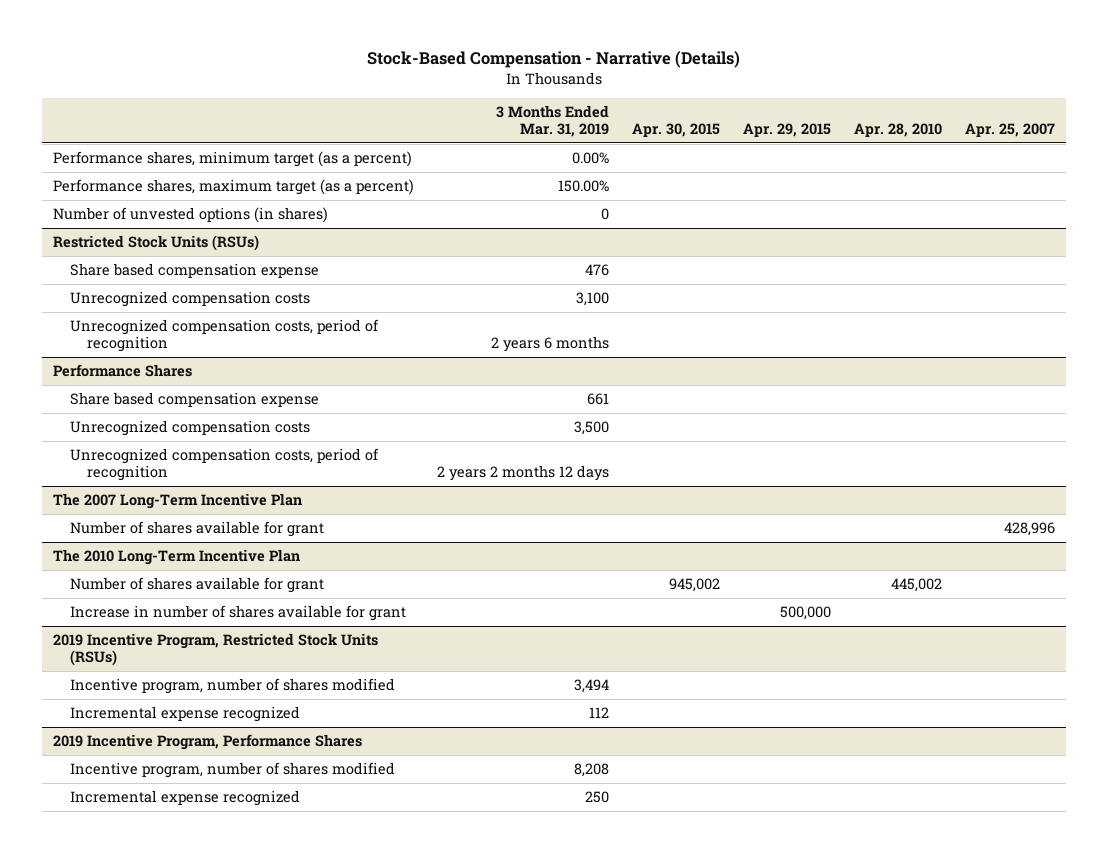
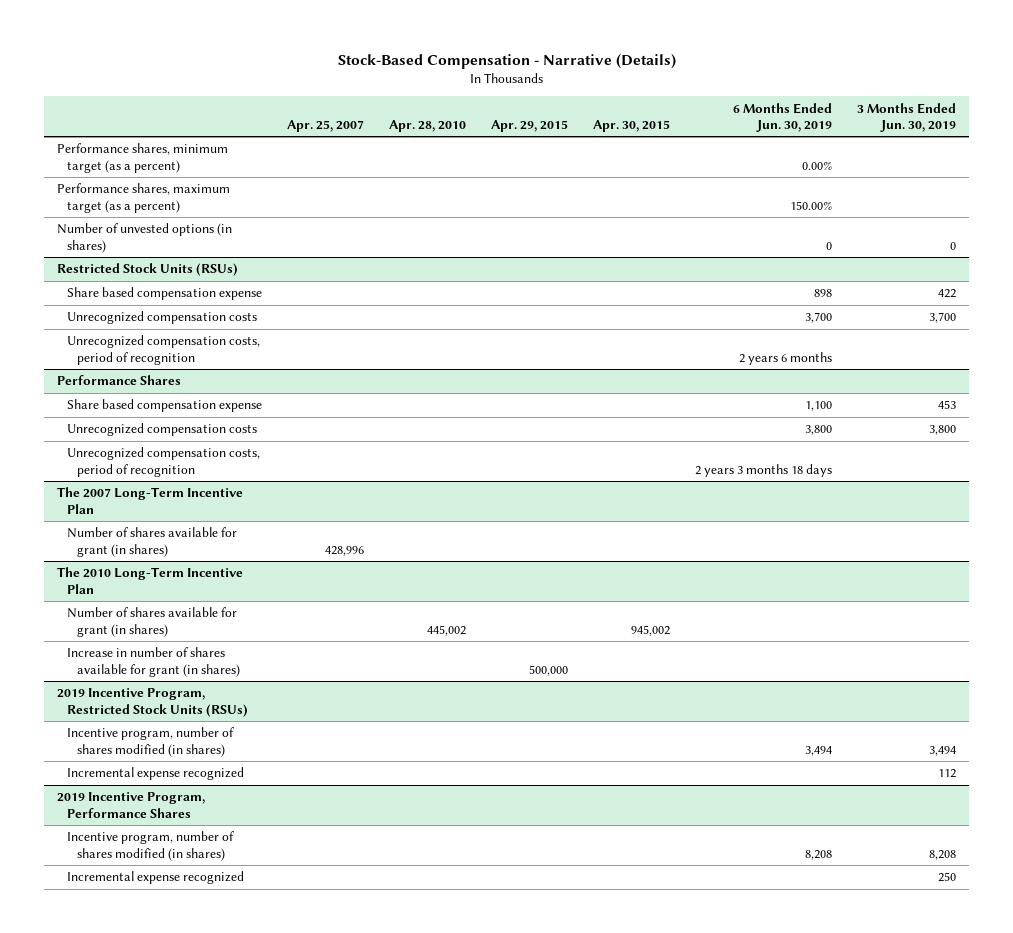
- | 3 Months Ended Mar. 31, 2019 | Apr. 30, 2015 | Apr. 29, 2015 | Apr. 28, 2010 | Apr. 25, 2007
+ | Apr. 25, 2007 | Apr. 28, 2010 | Apr. 29, 2015 | Apr. 30, 2015 | 6 Months Ended Jun. 30, 2019 | 3 Months Ended Jun. 30, 2019
@ The 2007 Long-Term Incentive Plan
- Number of shares available for grant | | | | | 428,996
+ Number of shares available for grant (in shares) | 428,996 | | | | |
@ The 2010 Long-Term Incentive Plan
- Number of shares available for grant | | 945,002 | | 445,002 |
- Increase in number of shares available for grant | | | 500,000 | |
+ Number of shares available for grant (in shares) | | 445,002 | | 945,002 | |
+ Increase in number of shares available for grant (in shares) | | | 500,000 | | |
@ 2019 Incentive Program, Restricted Stock Units (RSUs)
- Incentive program, number of shares modified | 3,494 | | | |
+ Incentive program, number of shares modified (in shares) | | | | | 3,494 | 3,494
@ 2019 Incentive Program, Performance Shares
- Incentive program, number of shares modified | 8,208 | | | |
+ Incentive program, number of shares modified (in shares) | | | | | 8,208 | 8,208

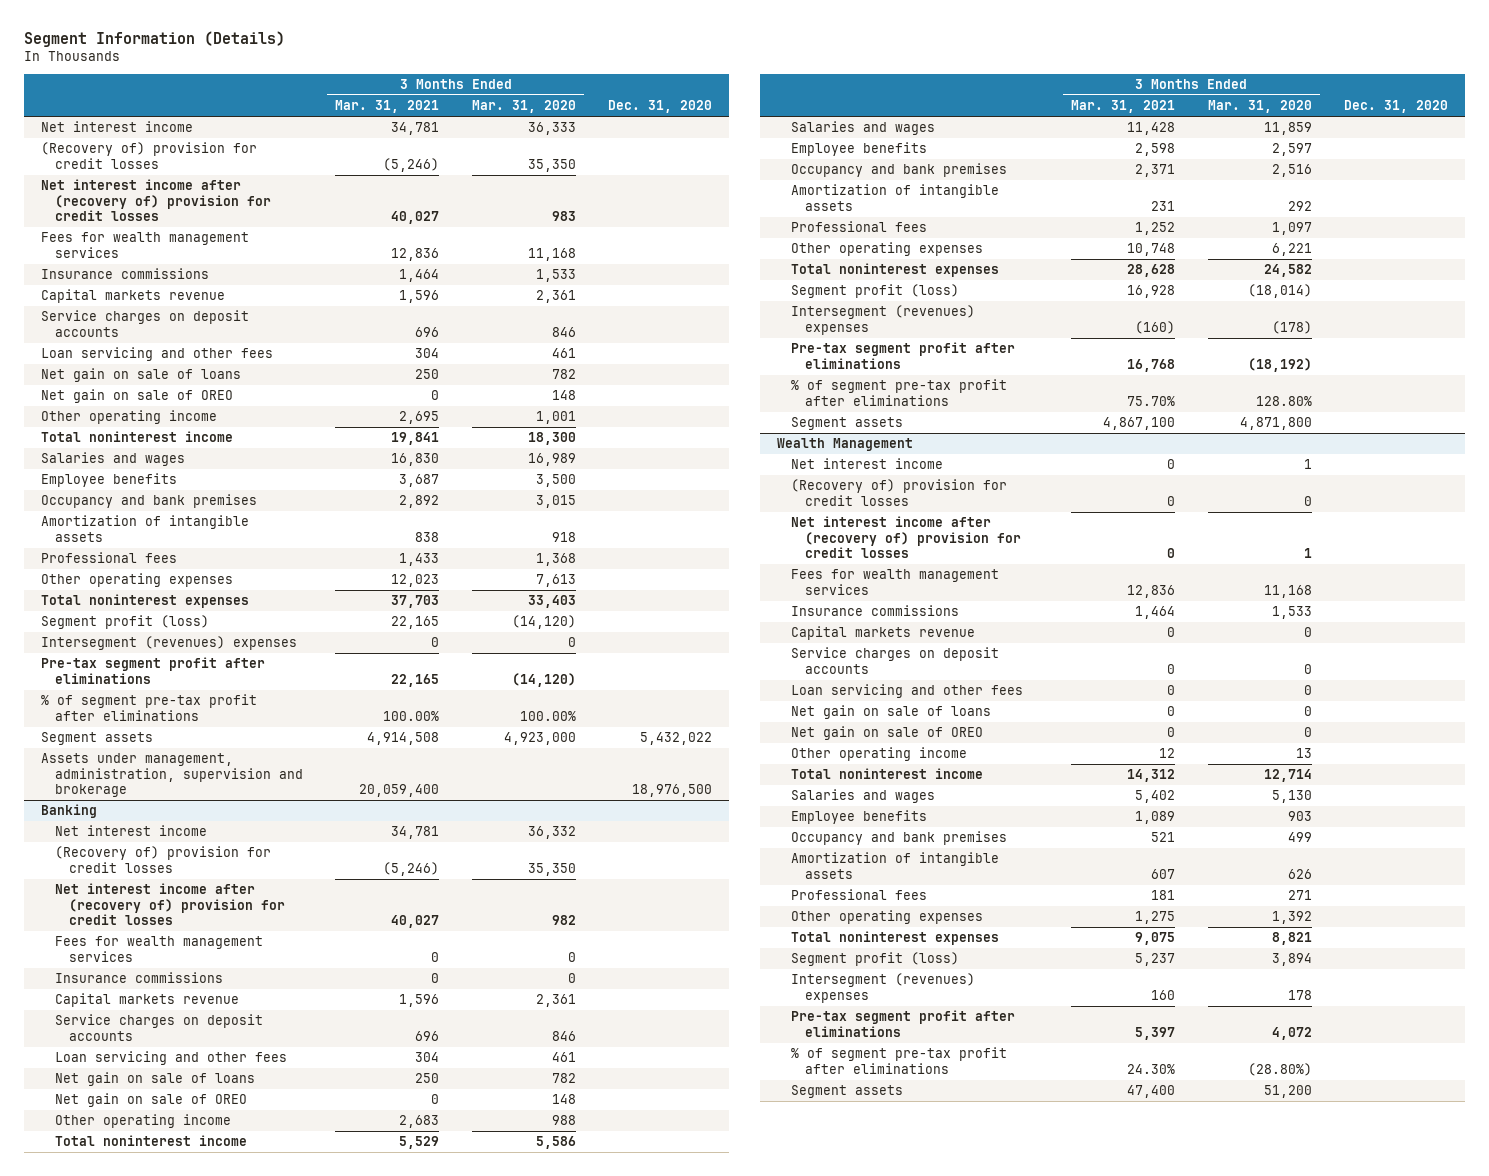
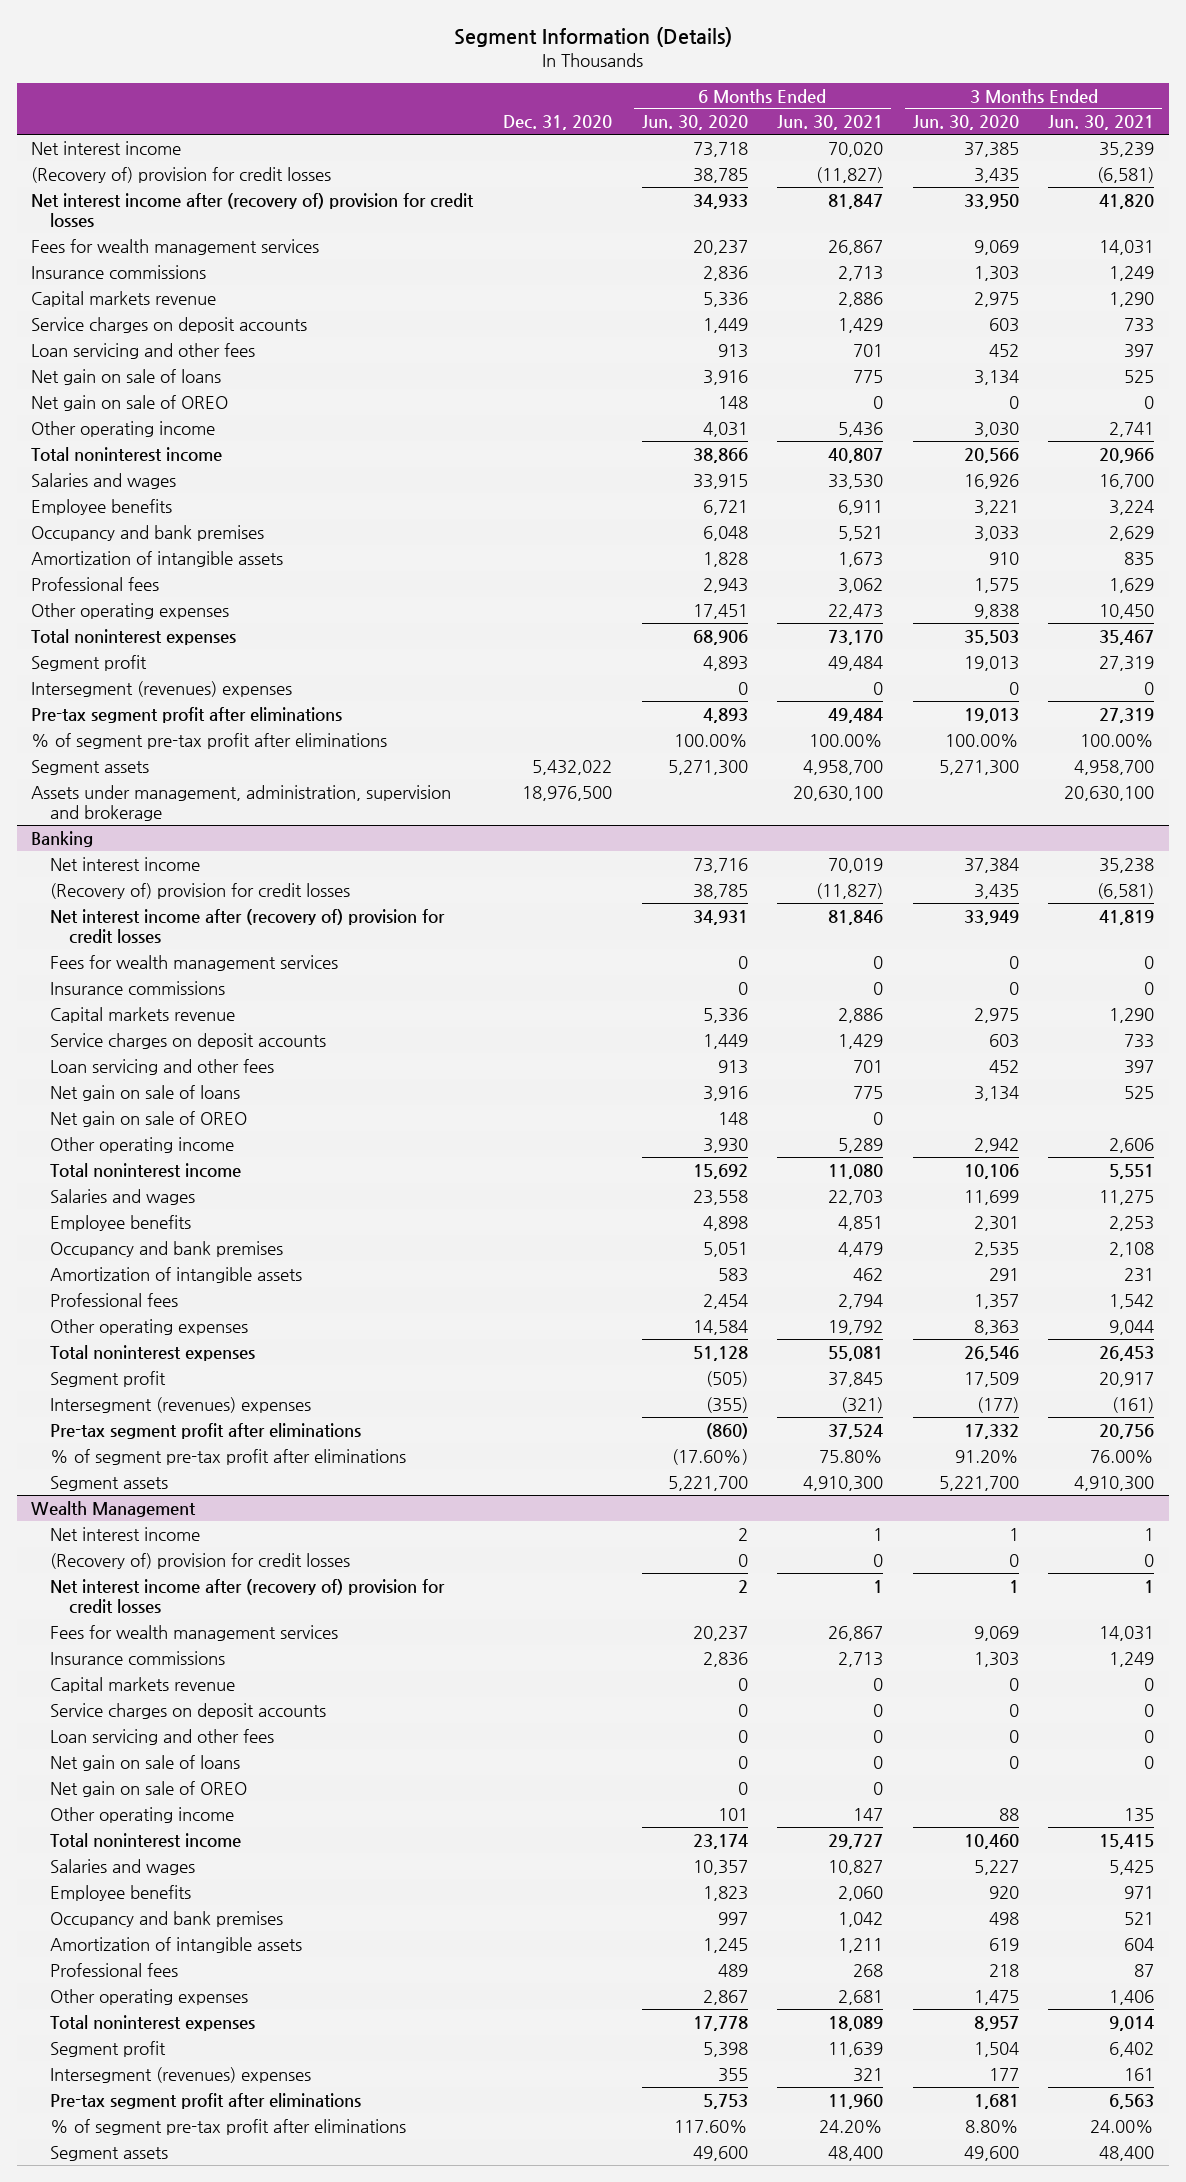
- | 3 Months Ended Mar. 31, 2021 | 3 Months Ended Mar. 31, 2020 | Dec. 31, 2020
+ | Dec. 31, 2020 | 6 Months Ended Jun. 30, 2020 | 6 Months Ended Jun. 30, 2021 | 3 Months Ended Jun. 30, 2020 | 3 Months Ended Jun. 30, 2021
- Segment profit (loss) | 22,165 | (14,120) |
+ Segment profit | | 4,893 | 49,484 | 19,013 | 27,319
@ Banking
- Segment profit (loss) | 16,928 | (18,014) |
+ Segment profit | | (505) | 37,845 | 17,509 | 20,917
@ Wealth Management
- Segment profit (loss) | 5,237 | 3,894 |
+ Segment profit | | 5,398 | 11,639 | 1,504 | 6,402

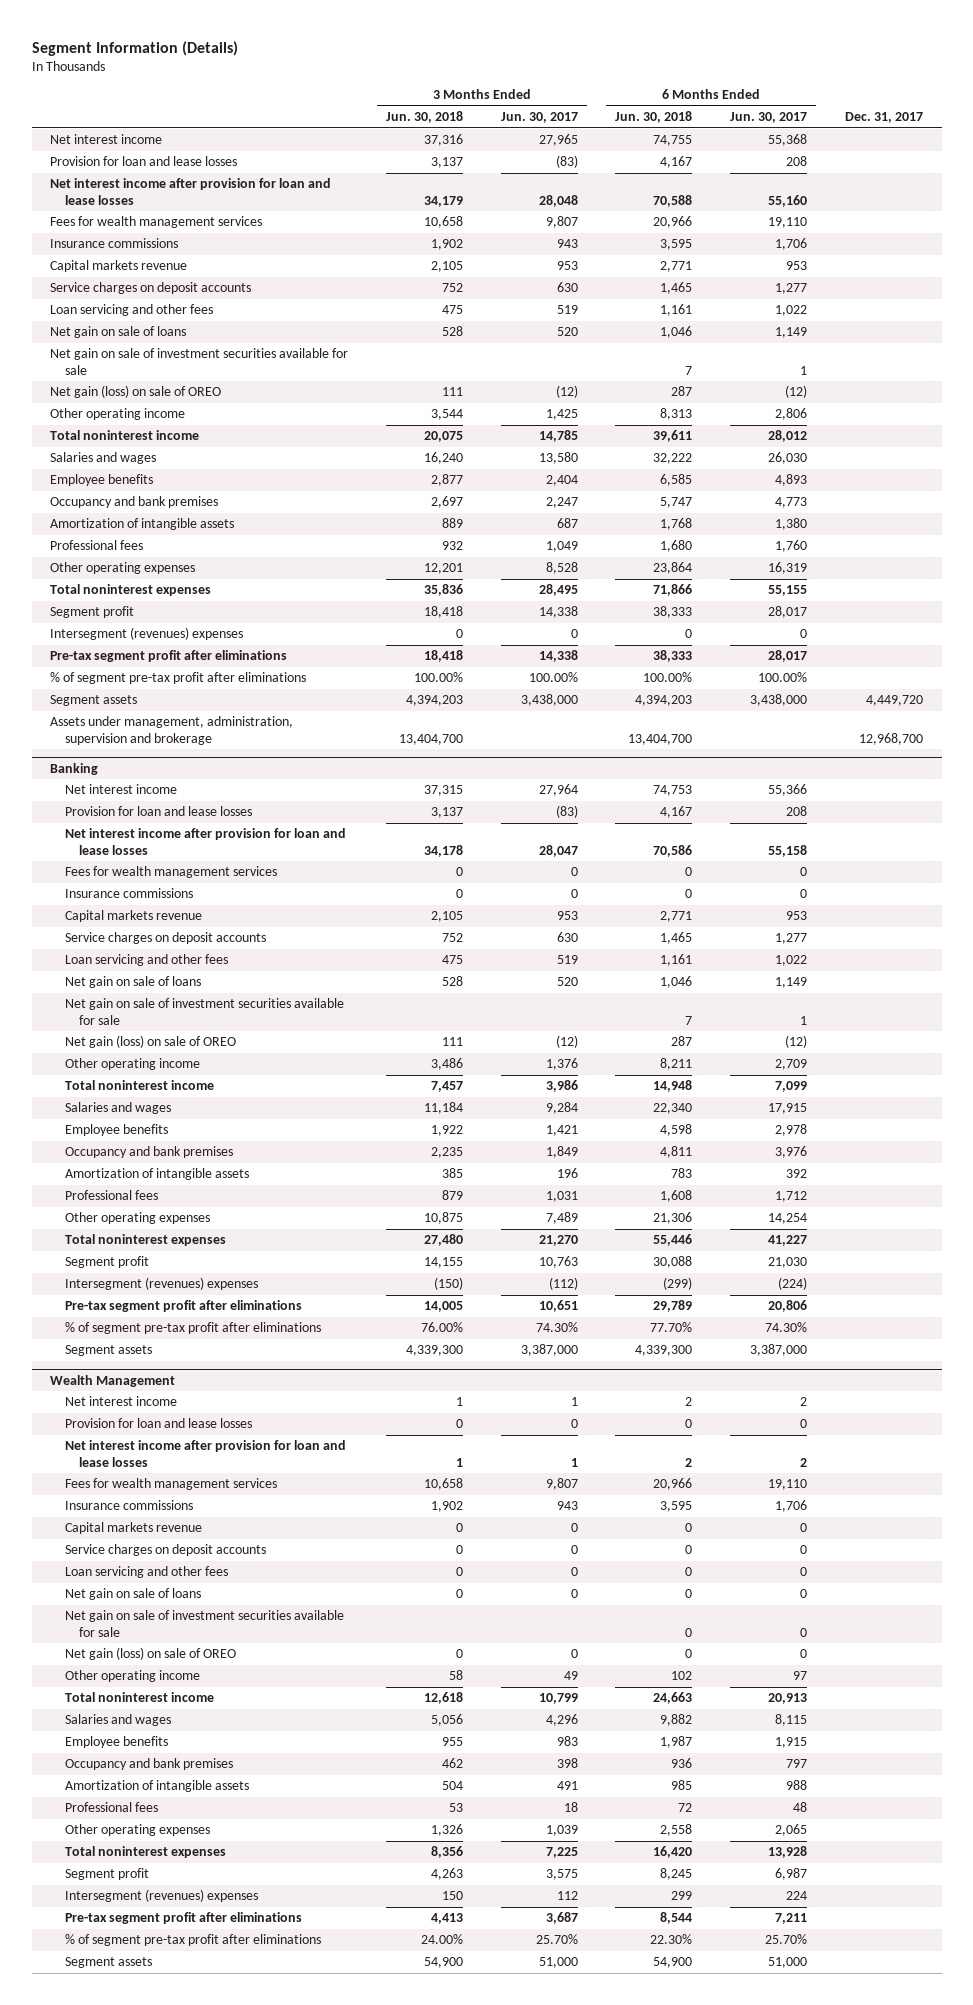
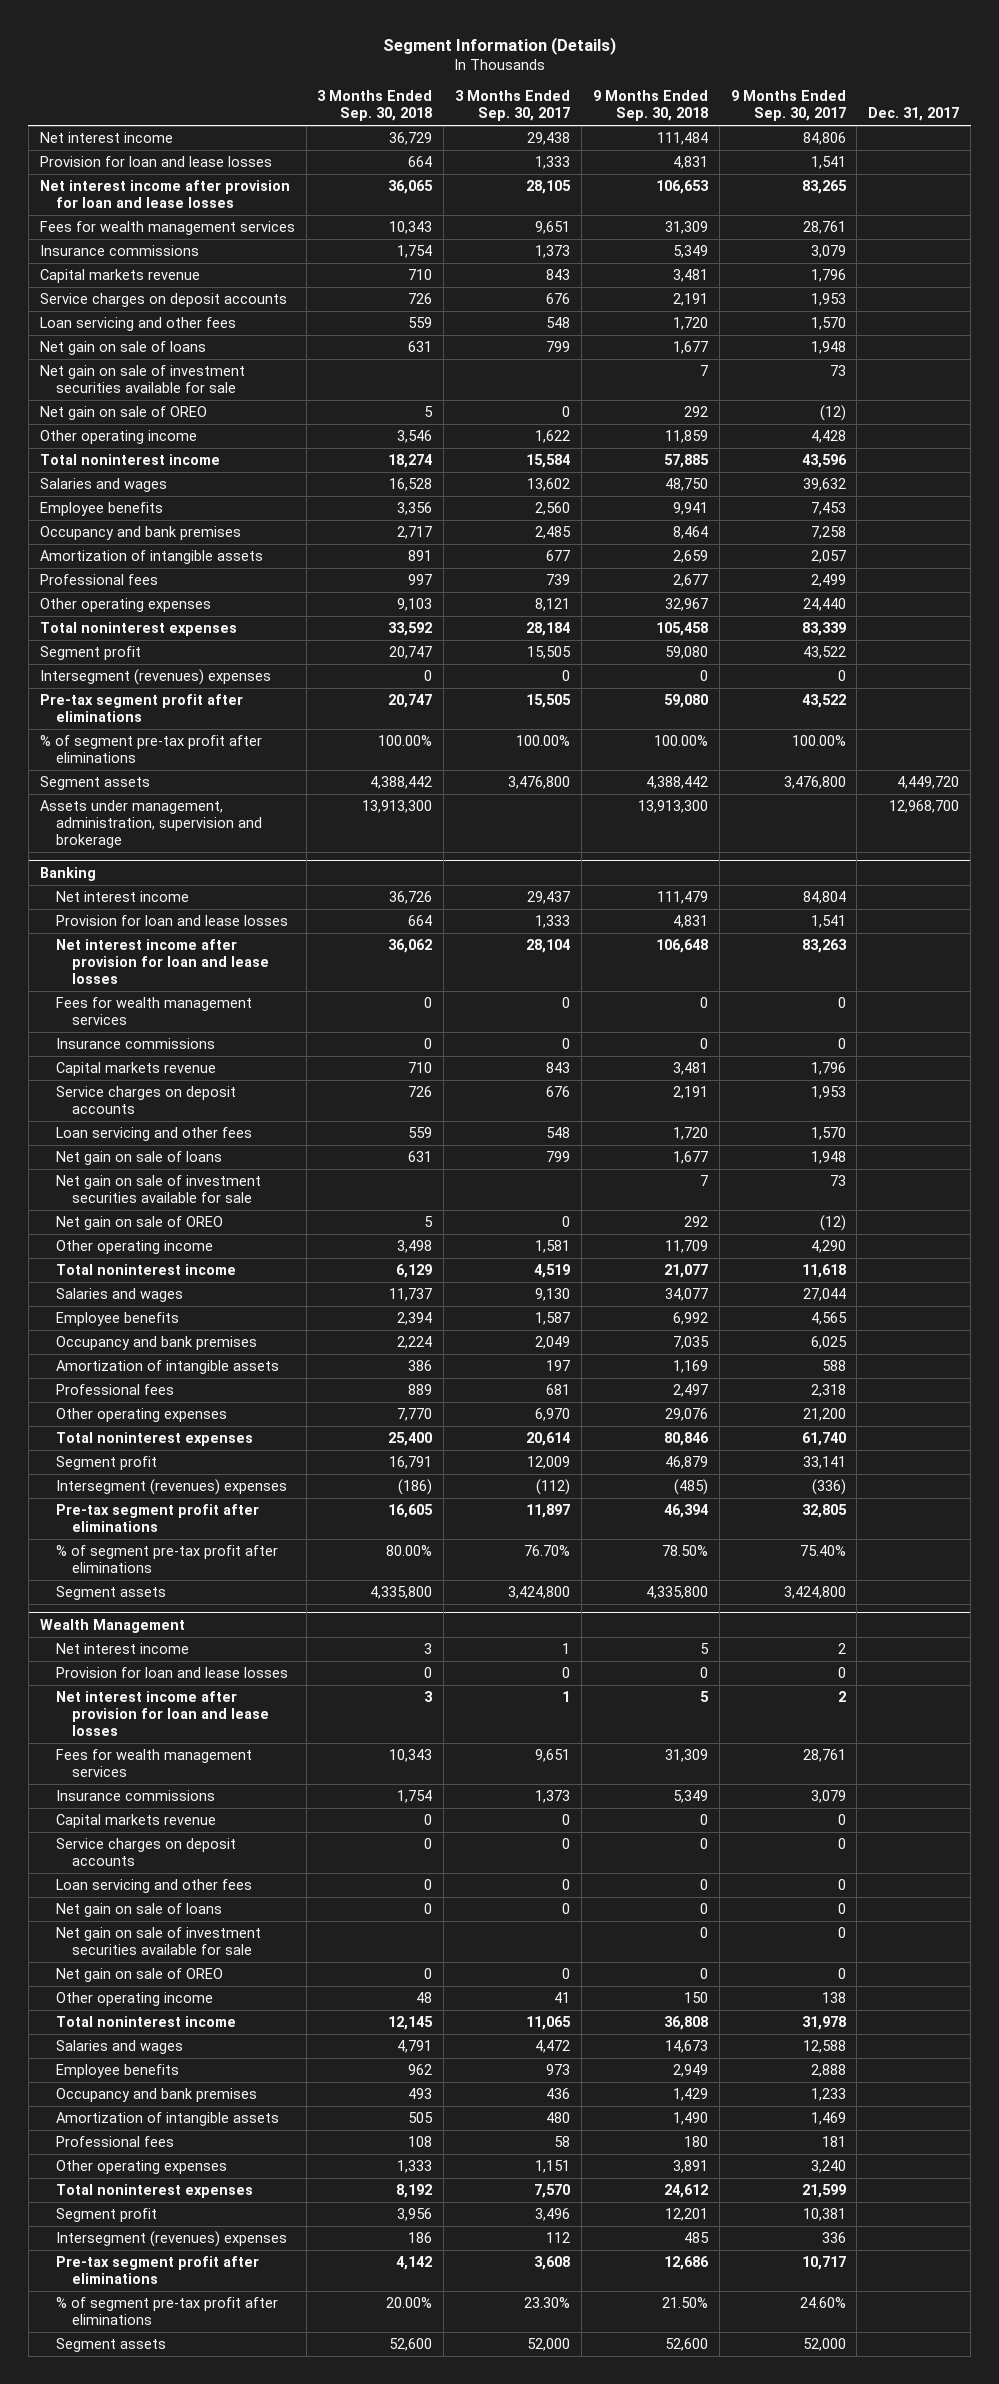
- | 3 Months Ended Jun. 30, 2018 | 3 Months Ended Jun. 30, 2017 | 6 Months Ended Jun. 30, 2018 | 6 Months Ended Jun. 30, 2017 | Dec. 31, 2017
+ | 3 Months Ended Sep. 30, 2018 | 3 Months Ended Sep. 30, 2017 | 9 Months Ended Sep. 30, 2018 | 9 Months Ended Sep. 30, 2017 | Dec. 31, 2017
- Net gain (loss) on sale of OREO | 111 | (12) | 287 | (12) |
+ Net gain on sale of OREO | 5 | 0 | 292 | (12) |
@ Banking
- Net gain (loss) on sale of OREO | 111 | (12) | 287 | (12) |
+ Net gain on sale of OREO | 5 | 0 | 292 | (12) |
@ Wealth Management
- Net gain (loss) on sale of OREO | 0 | 0 | 0 | 0 |
+ Net gain on sale of OREO | 0 | 0 | 0 | 0 |

